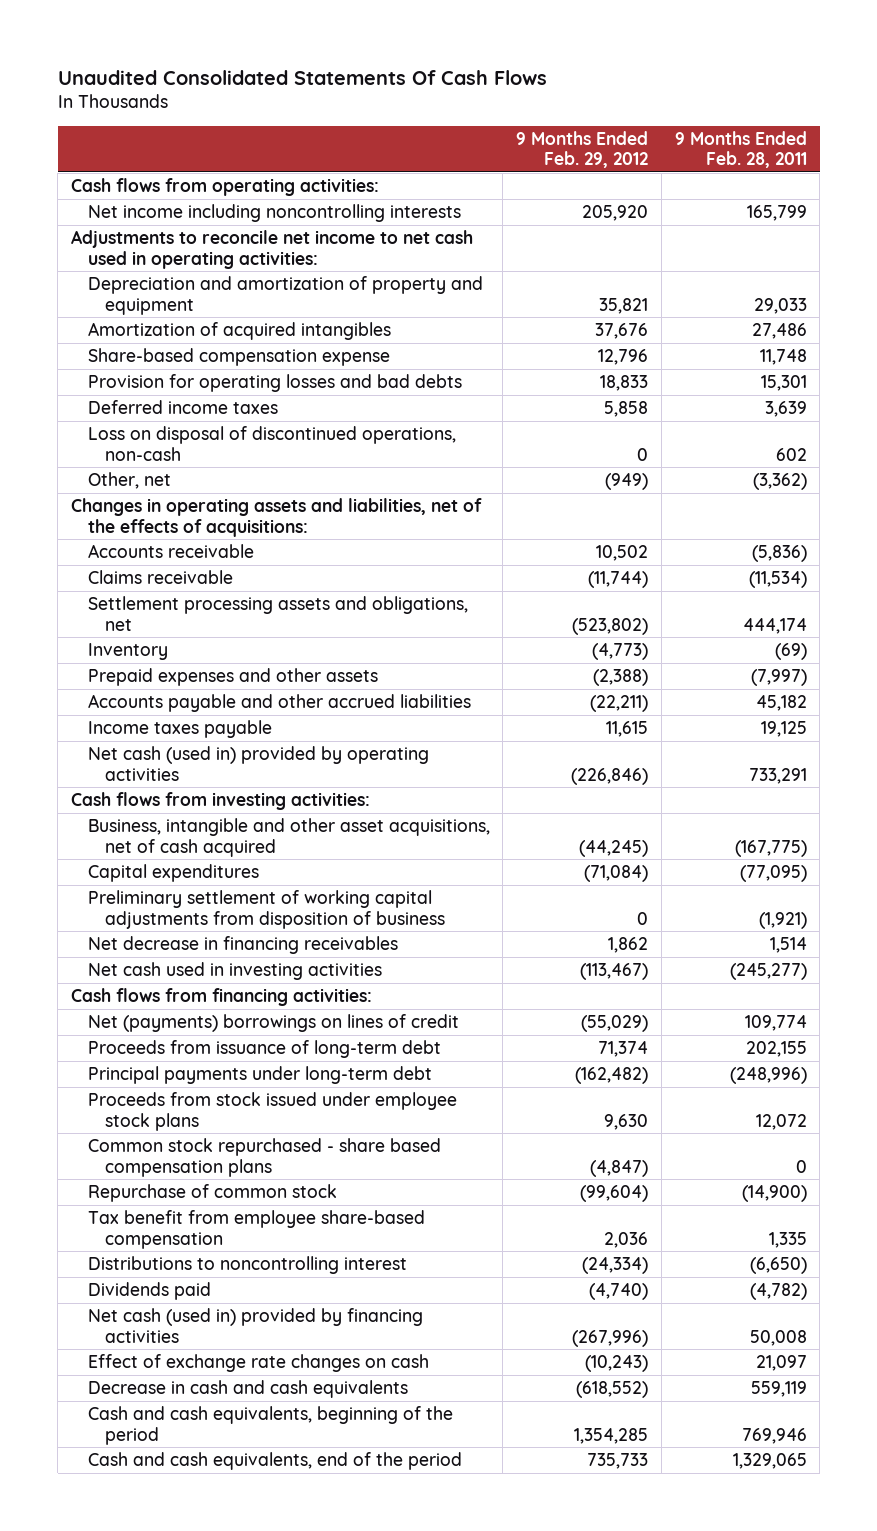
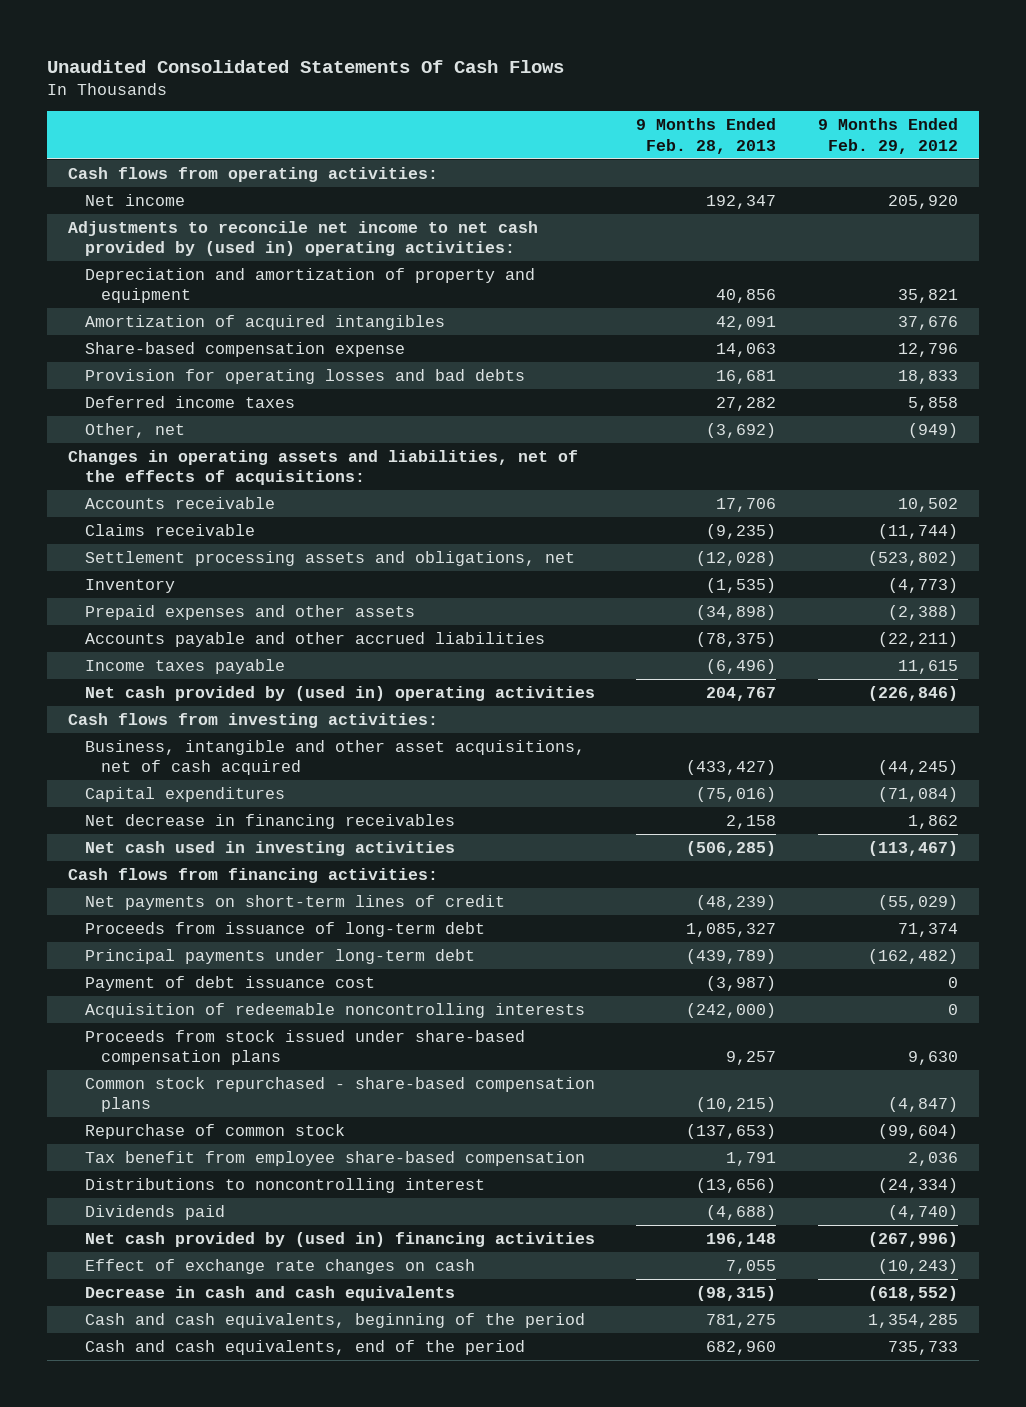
- | 9 Months Ended Feb. 29, 2012 | 9 Months Ended Feb. 28, 2011
+ | 9 Months Ended Feb. 28, 2013 | 9 Months Ended Feb. 29, 2012
- Net income including noncontrolling interests | 205,920 | 165,799
- Adjustments to reconcile net income to net cash used in operating activities:
+ Net income | 192,347 | 205,920
+ Adjustments to reconcile net income to net cash provided by (used in) operating activities:
- Loss on disposal of discontinued operations, non-cash | 0 | 602
- Net cash (used in) provided by operating activities | (226,846) | 733,291
+ Net cash provided by (used in) operating activities | 204,767 | (226,846)
- Preliminary settlement of working capital adjustments from disposition of business | 0 | (1,921)
- Net (payments) borrowings on lines of credit | (55,029) | 109,774
+ Net payments on short-term lines of credit | (48,239) | (55,029)
- Proceeds from stock issued under employee stock plans | 9,630 | 12,072
- Common stock repurchased - share based compensation plans | (4,847) | 0
+ Payment of debt issuance cost | (3,987) | 0
+ Acquisition of redeemable noncontrolling interests | (242,000) | 0
+ Proceeds from stock issued under share-based compensation plans | 9,257 | 9,630
+ Common stock repurchased - share-based compensation plans | (10,215) | (4,847)
- Net cash (used in) provided by financing activities | (267,996) | 50,008
+ Net cash provided by (used in) financing activities | 196,148 | (267,996)

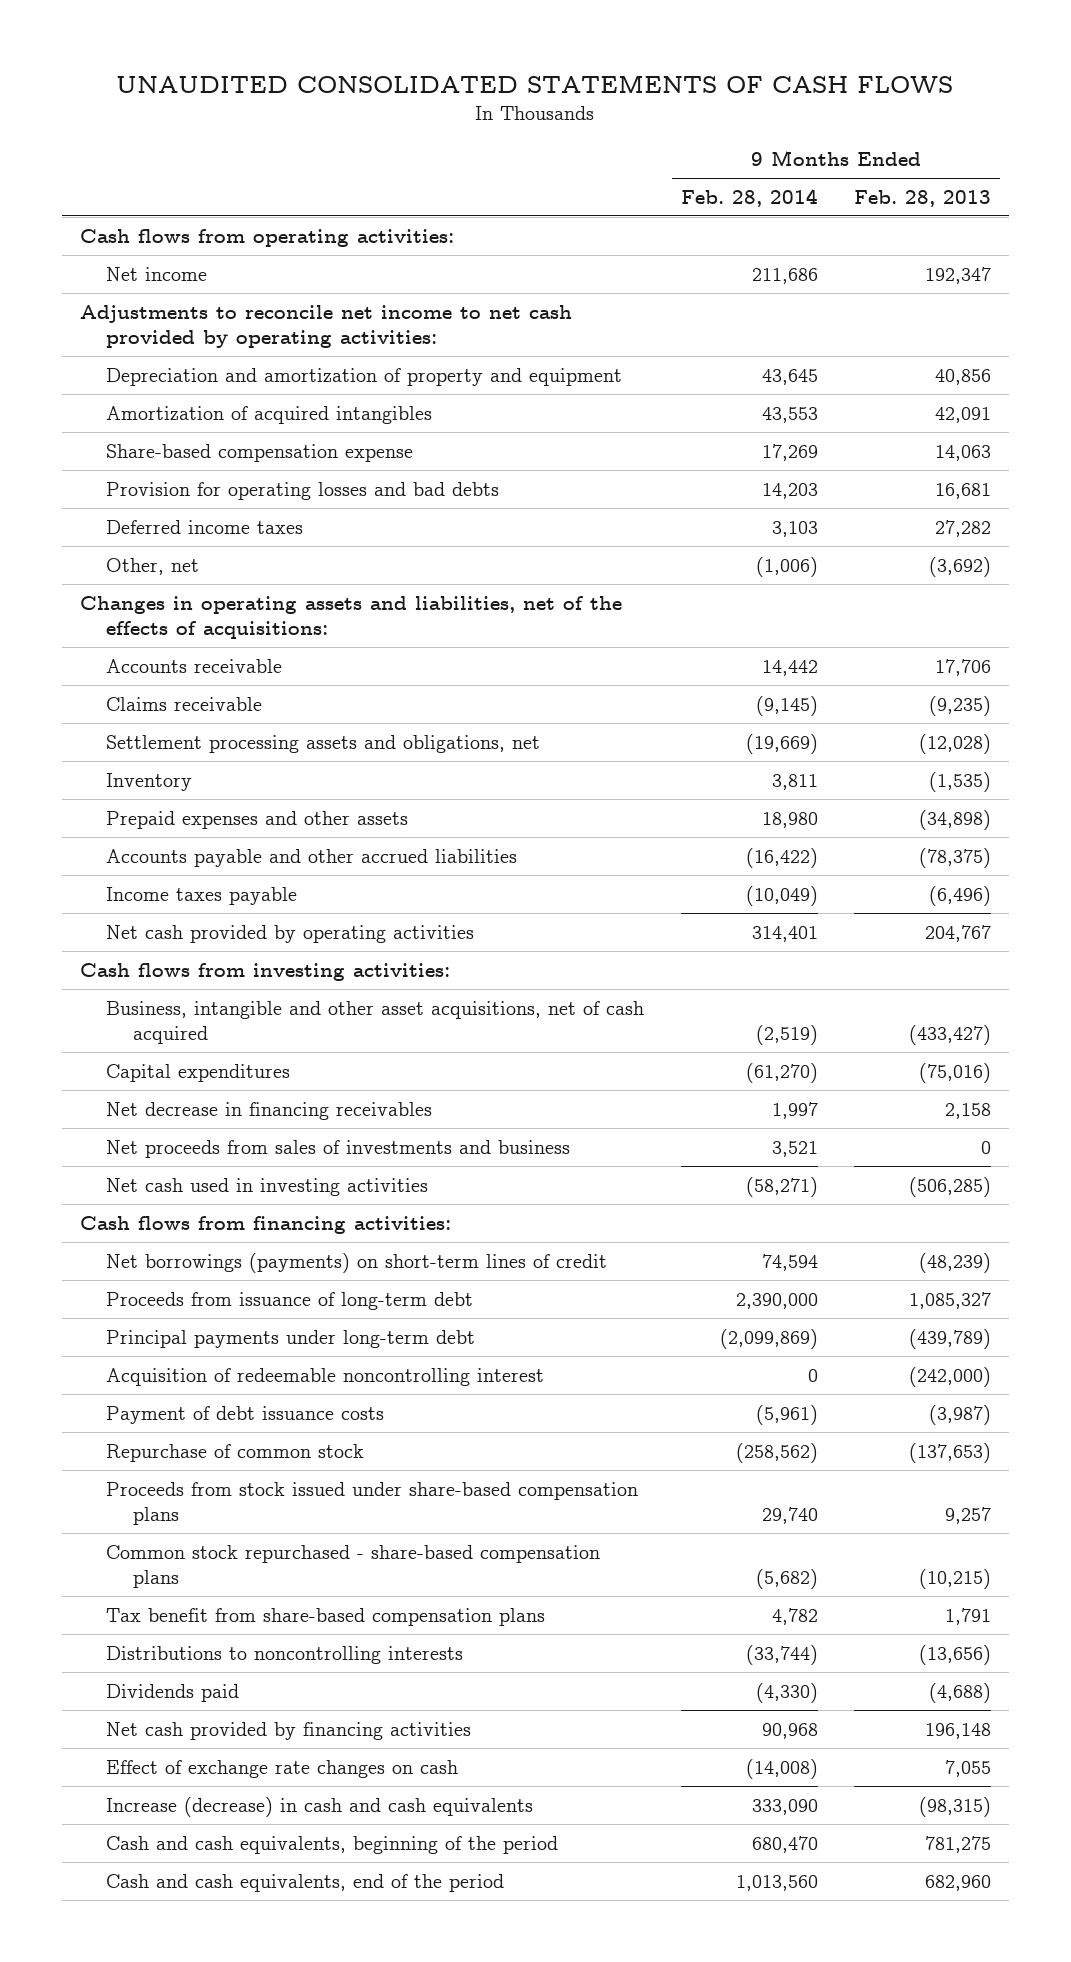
- Unaudited Consolidated Statements Of Cash Flows
+ UNAUDITED CONSOLIDATED STATEMENTS OF CASH FLOWS
- | 9 Months Ended Feb. 28, 2013 | 9 Months Ended Feb. 29, 2012
+ | 9 Months Ended Feb. 28, 2014 | 9 Months Ended Feb. 28, 2013
- Adjustments to reconcile net income to net cash provided by (used in) operating activities:
+ Adjustments to reconcile net income to net cash provided by operating activities:
- Net cash provided by (used in) operating activities | 204,767 | (226,846)
+ Net cash provided by operating activities | 314,401 | 204,767
+ Net proceeds from sales of investments and business | 3,521 | 0
- Net payments on short-term lines of credit | (48,239) | (55,029)
+ Net borrowings (payments) on short-term lines of credit | 74,594 | (48,239)
- Payment of debt issuance cost | (3,987) | 0
- Acquisition of redeemable noncontrolling interests | (242,000) | 0
+ Acquisition of redeemable noncontrolling interest | 0 | (242,000)
+ Payment of debt issuance costs | (5,961) | (3,987)
moved up: Repurchase of common stock | (258,562) | (137,653)
- Tax benefit from employee share-based compensation | 1,791 | 2,036
- Distributions to noncontrolling interest | (13,656) | (24,334)
+ Tax benefit from share-based compensation plans | 4,782 | 1,791
+ Distributions to noncontrolling interests | (33,744) | (13,656)
- Net cash provided by (used in) financing activities | 196,148 | (267,996)
+ Net cash provided by financing activities | 90,968 | 196,148
- Decrease in cash and cash equivalents | (98,315) | (618,552)
+ Increase (decrease) in cash and cash equivalents | 333,090 | (98,315)

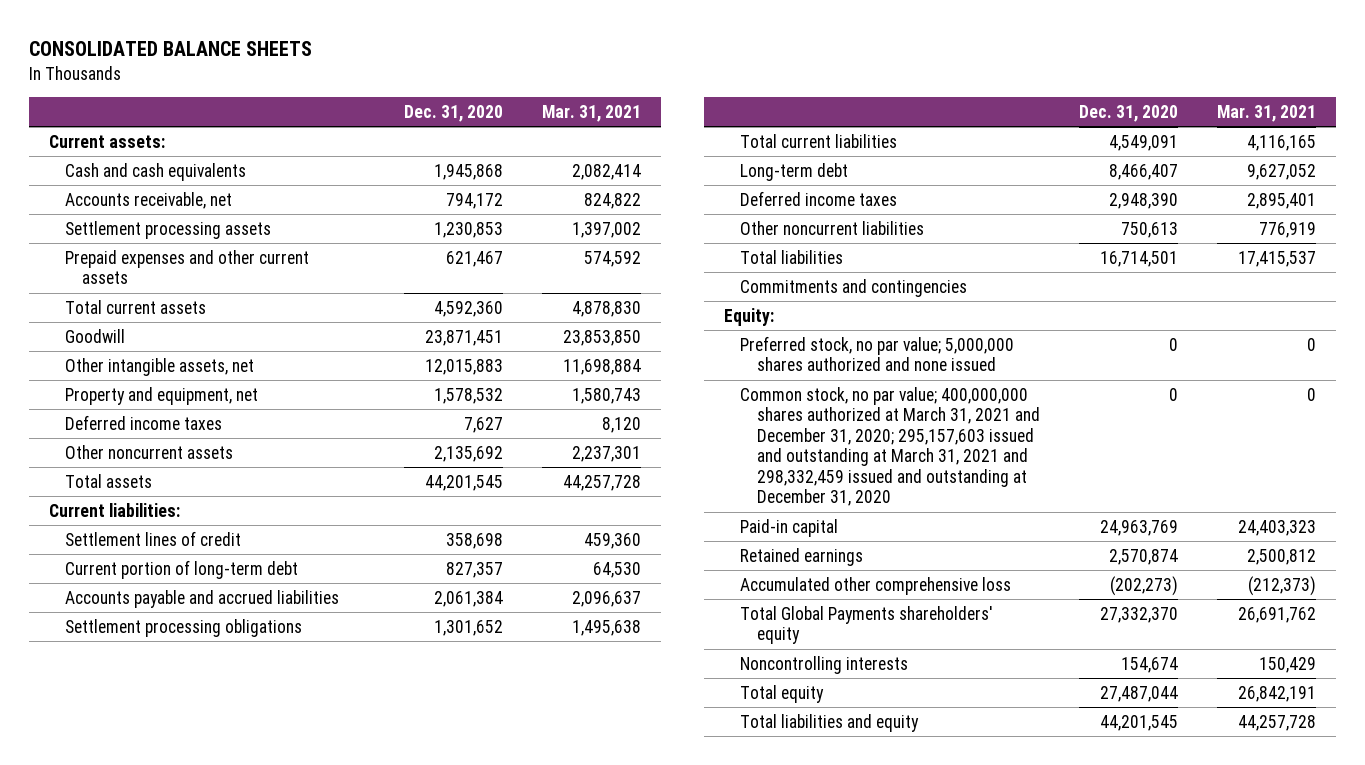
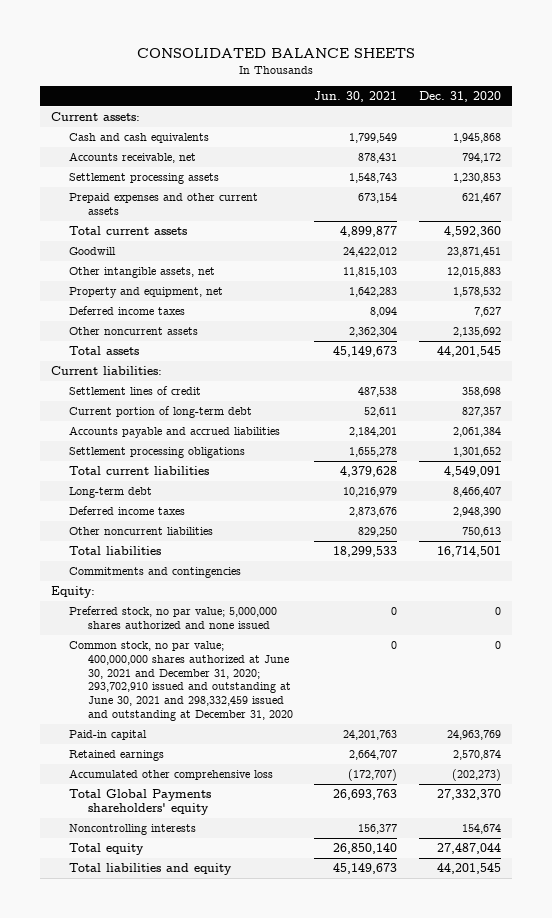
- | Dec. 31, 2020 | Mar. 31, 2021
+ | Jun. 30, 2021 | Dec. 31, 2020
- Common stock, no par value; 400,000,000 shares authorized at March 31, 2021 and December 31, 2020; 295,157,603 issued and outstanding at March 31, 2021 and 298,332,459 issued and outstanding at December 31, 2020 | 0 | 0
+ Common stock, no par value; 400,000,000 shares authorized at June 30, 2021 and December 31, 2020; 293,702,910 issued and outstanding at June 30, 2021 and 298,332,459 issued and outstanding at December 31, 2020 | 0 | 0

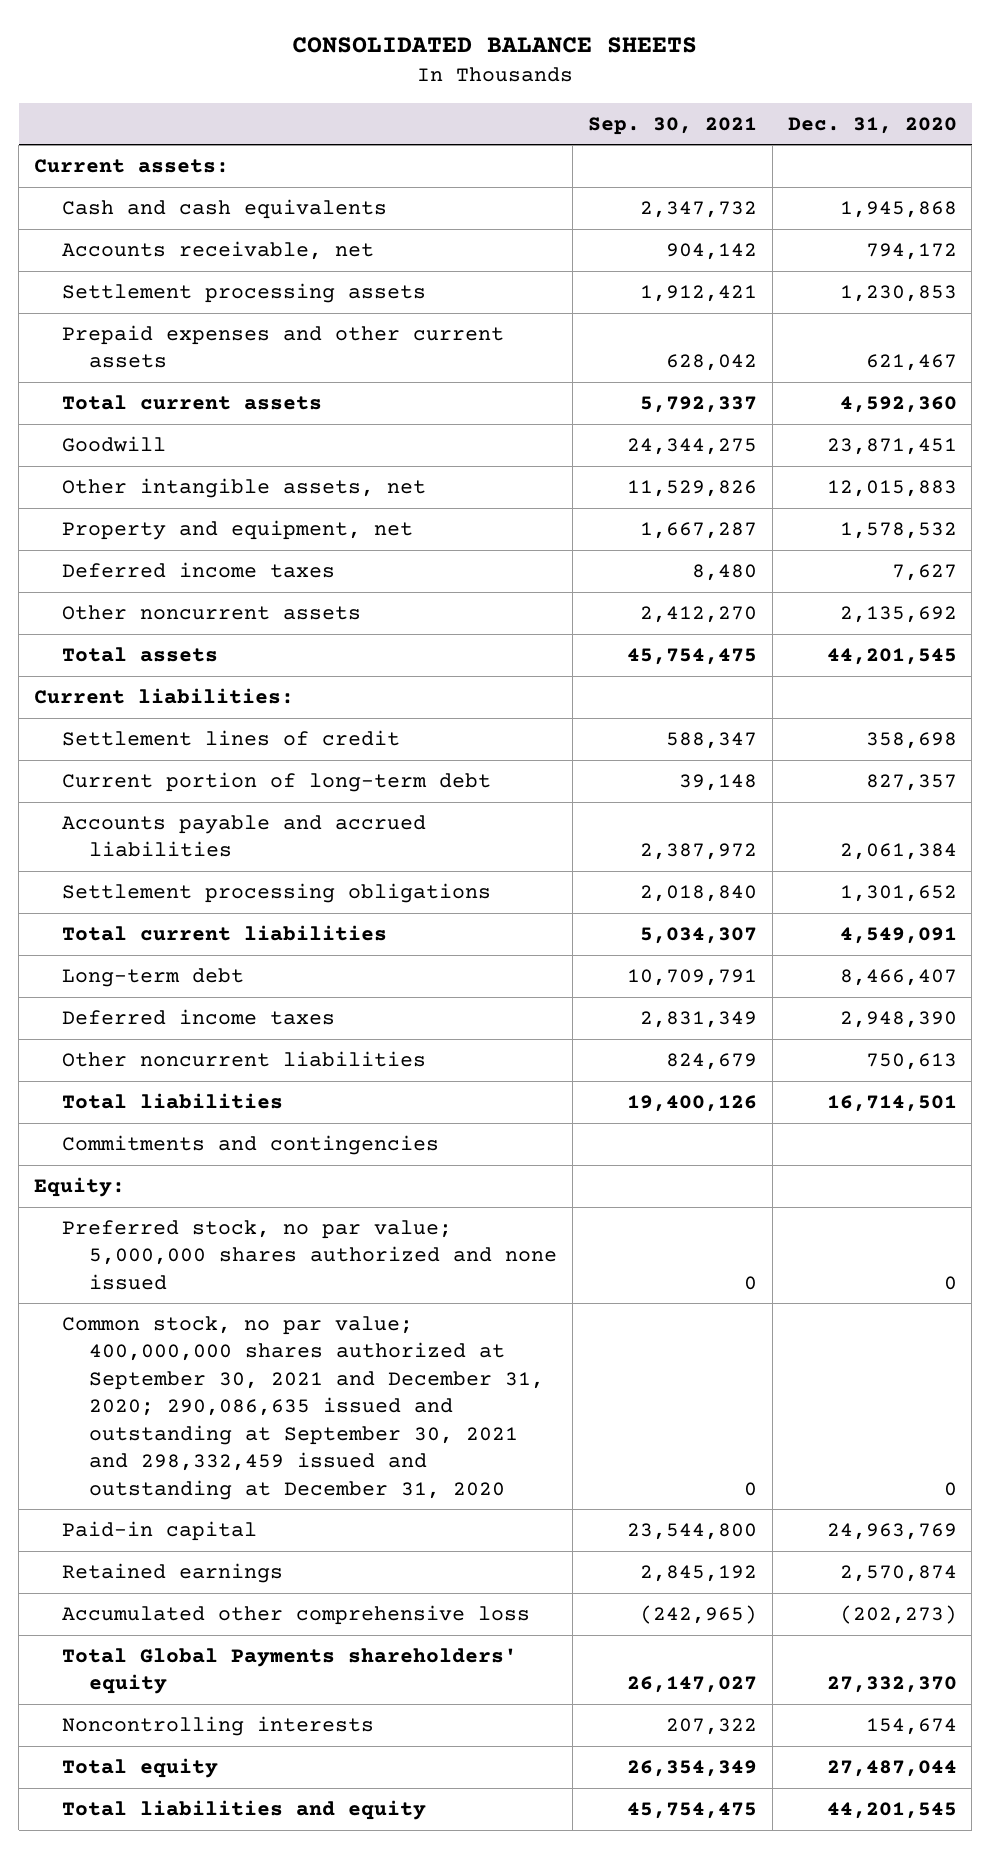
- | Jun. 30, 2021 | Dec. 31, 2020
+ | Sep. 30, 2021 | Dec. 31, 2020
- Common stock, no par value; 400,000,000 shares authorized at June 30, 2021 and December 31, 2020; 293,702,910 issued and outstanding at June 30, 2021 and 298,332,459 issued and outstanding at December 31, 2020 | 0 | 0
+ Common stock, no par value; 400,000,000 shares authorized at September 30, 2021 and December 31, 2020; 290,086,635 issued and outstanding at September 30, 2021 and 298,332,459 issued and outstanding at December 31, 2020 | 0 | 0

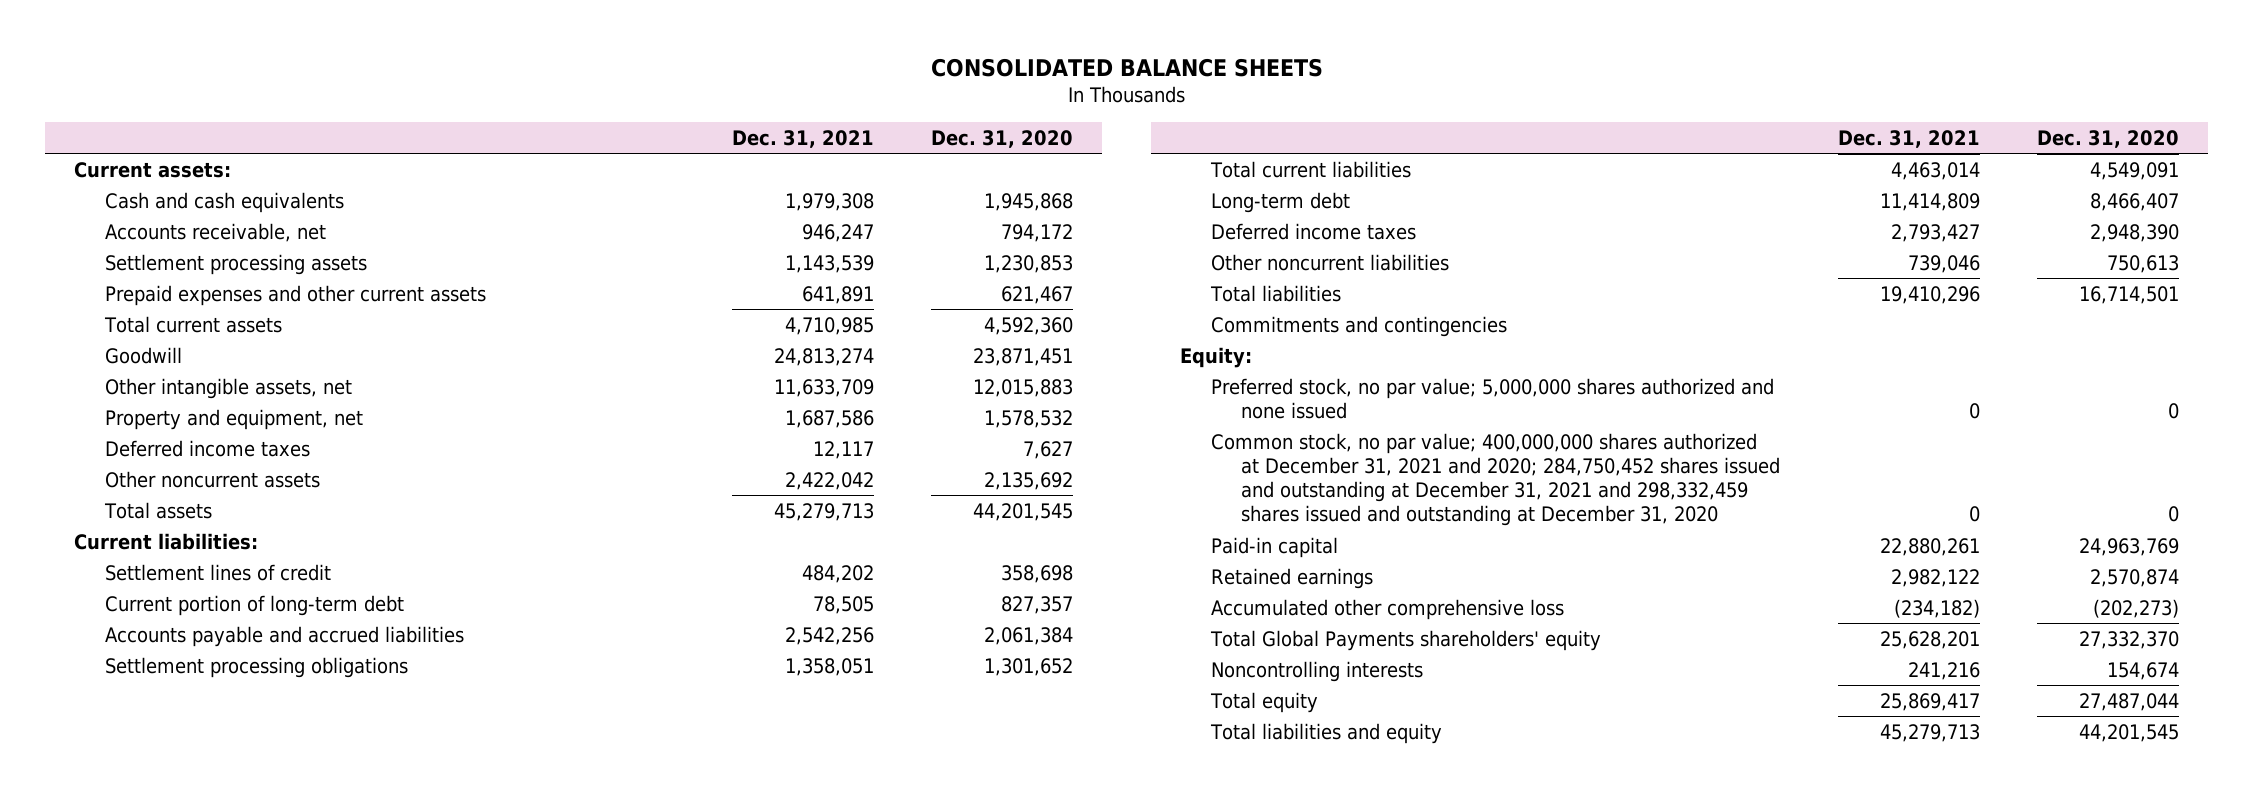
- | Sep. 30, 2021 | Dec. 31, 2020
+ | Dec. 31, 2021 | Dec. 31, 2020
- Common stock, no par value; 400,000,000 shares authorized at September 30, 2021 and December 31, 2020; 290,086,635 issued and outstanding at September 30, 2021 and 298,332,459 issued and outstanding at December 31, 2020 | 0 | 0
+ Common stock, no par value; 400,000,000 shares authorized at December 31, 2021 and 2020; 284,750,452 shares issued and outstanding at December 31, 2021 and 298,332,459 shares issued and outstanding at December 31, 2020 | 0 | 0

